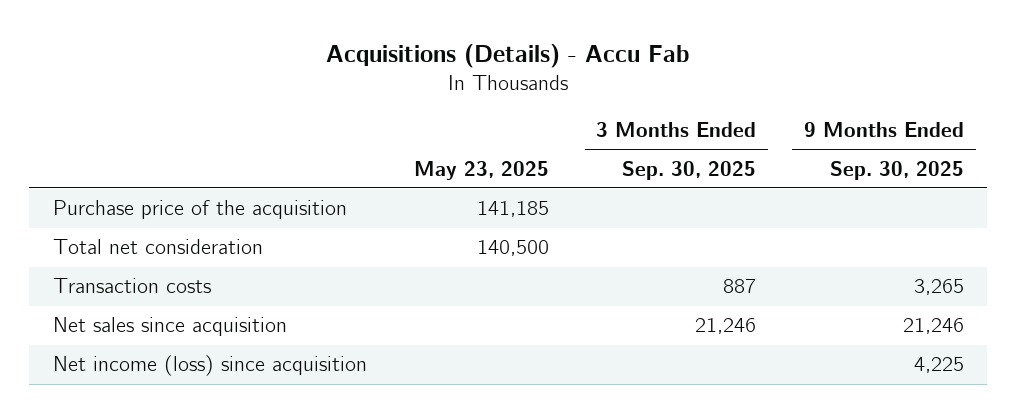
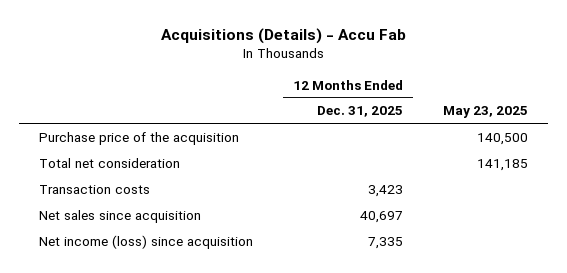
- | May 23, 2025 | 3 Months Ended Sep. 30, 2025 | 9 Months Ended Sep. 30, 2025
+ | 12 Months Ended Dec. 31, 2025 | May 23, 2025
- Purchase price of the acquisition | 141,185 | |
- Total net consideration | 140,500 | |
+ Purchase price of the acquisition | | 140,500
+ Total net consideration | | 141,185

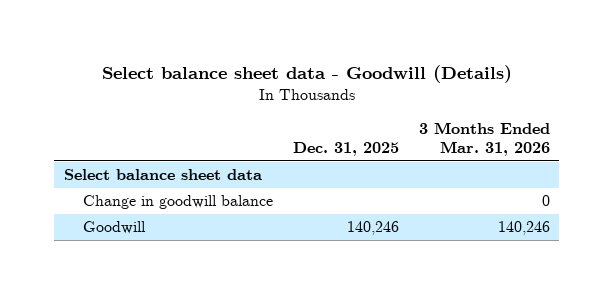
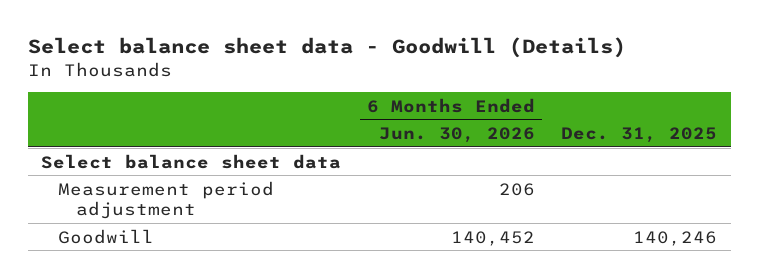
- | Dec. 31, 2025 | 3 Months Ended Mar. 31, 2026
+ | 6 Months Ended Jun. 30, 2026 | Dec. 31, 2025
- Change in goodwill balance | | 0
+ Measurement period adjustment | 206 |

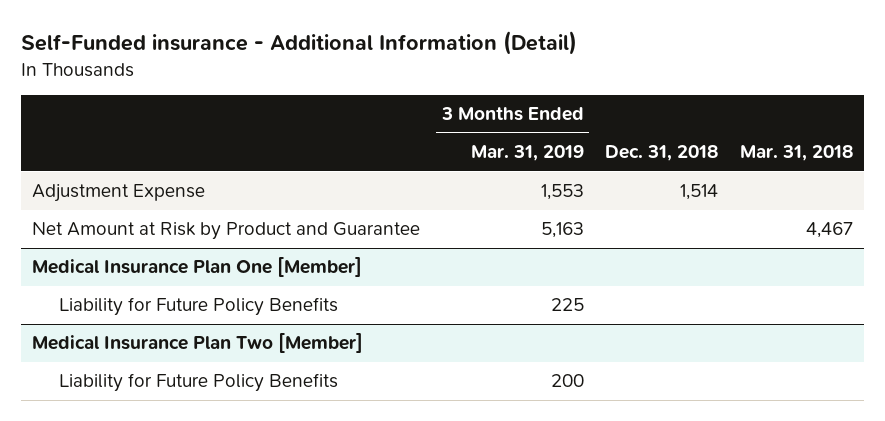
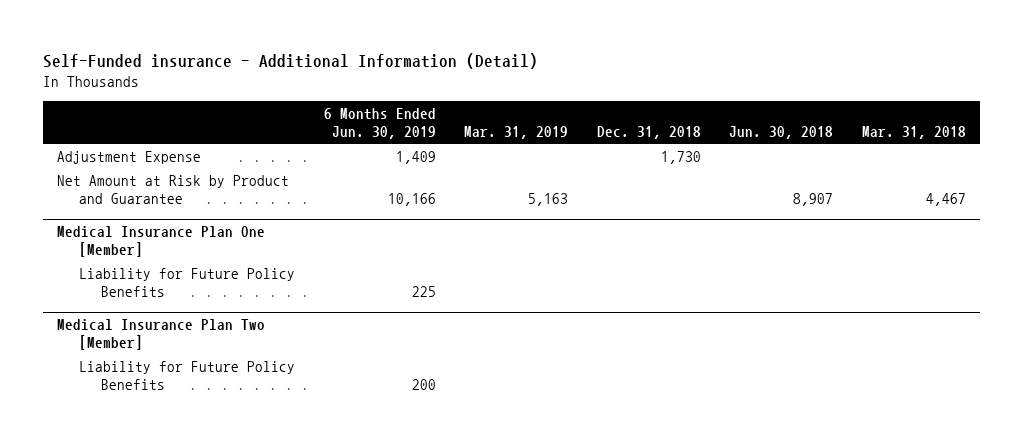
- | 3 Months Ended Mar. 31, 2019 | Dec. 31, 2018 | Mar. 31, 2018
+ | 6 Months Ended Jun. 30, 2019 | Mar. 31, 2019 | Dec. 31, 2018 | Jun. 30, 2018 | Mar. 31, 2018
- Adjustment Expense | 1,553 | 1,514 |
+ Adjustment Expense | 1,409 | | 1,730 | |

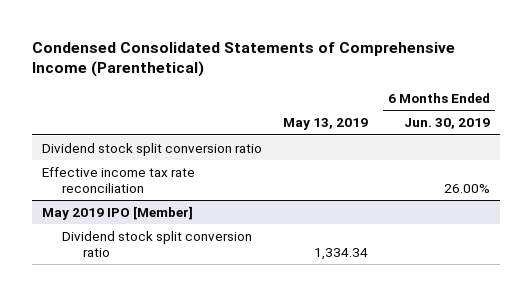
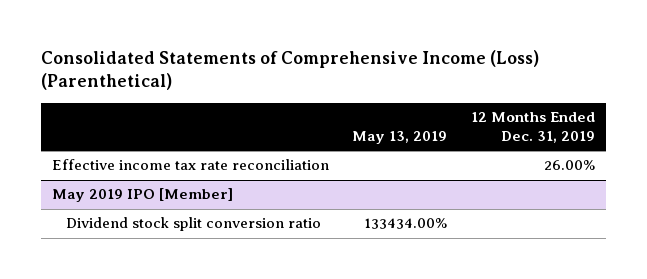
- Condensed Consolidated Statements of Comprehensive Income (Parenthetical)
+ Consolidated Statements of Comprehensive Income (Loss) (Parenthetical)
- | May 13, 2019 | 6 Months Ended Jun. 30, 2019
+ | May 13, 2019 | 12 Months Ended Dec. 31, 2019
- Dividend stock split conversion ratio
@ May 2019 IPO [Member]
- Dividend stock split conversion ratio | 1,334.34 |
+ Dividend stock split conversion ratio | 133434.00% |

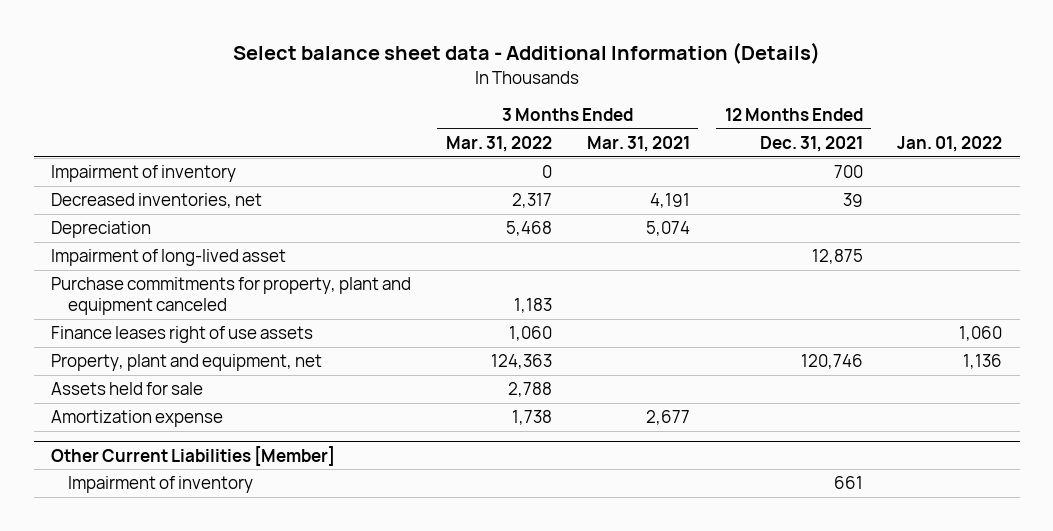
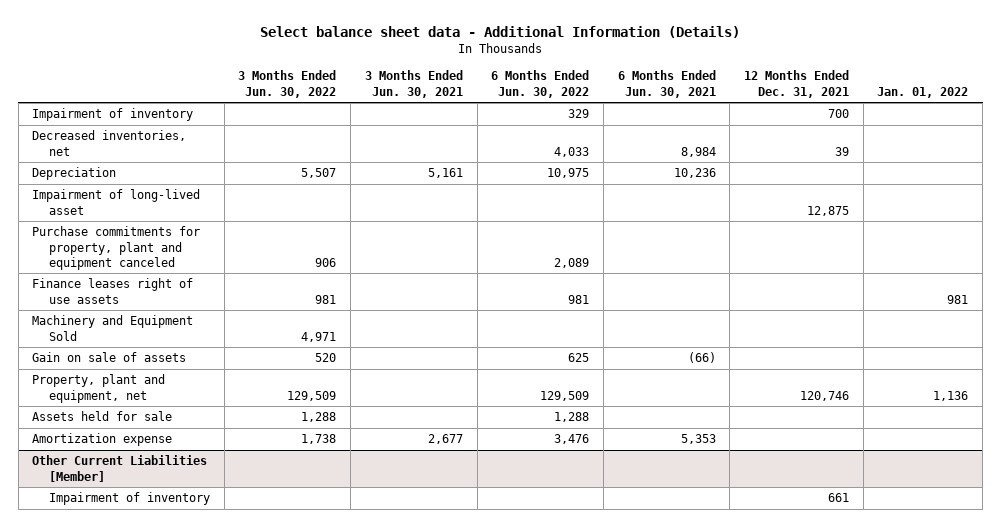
- | 3 Months Ended Mar. 31, 2022 | 3 Months Ended Mar. 31, 2021 | 12 Months Ended Dec. 31, 2021 | Jan. 01, 2022
+ | 3 Months Ended Jun. 30, 2022 | 3 Months Ended Jun. 30, 2021 | 6 Months Ended Jun. 30, 2022 | 6 Months Ended Jun. 30, 2021 | 12 Months Ended Dec. 31, 2021 | Jan. 01, 2022
- Finance leases right of use assets | 1,060 | | | 1,060
+ Finance leases right of use assets | 981 | | 981 | | | 981
+ Machinery and Equipment Sold | 4,971 | | | | |
+ Gain on sale of assets | 520 | | 625 | (66) | |

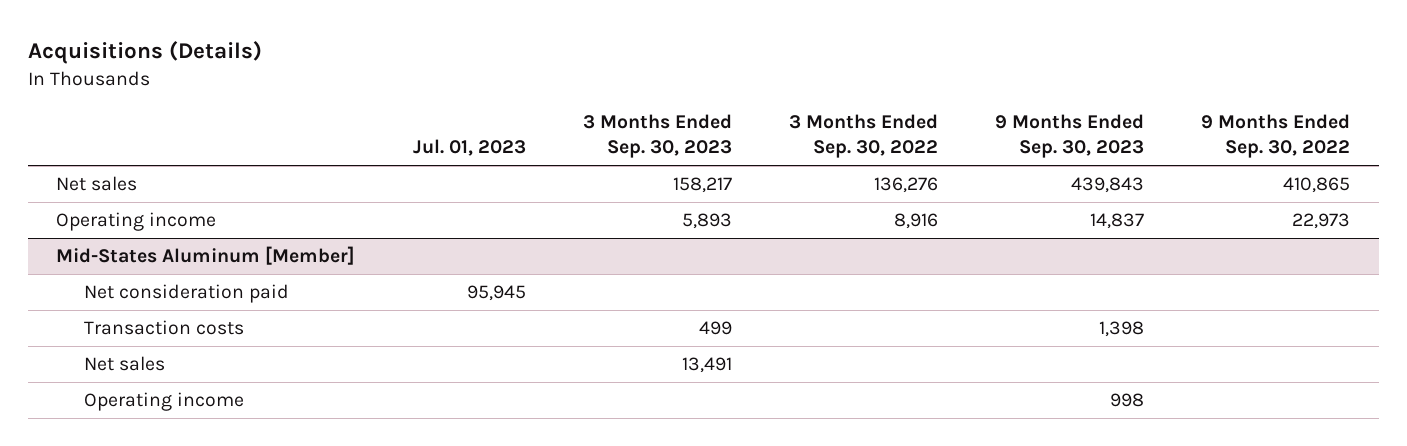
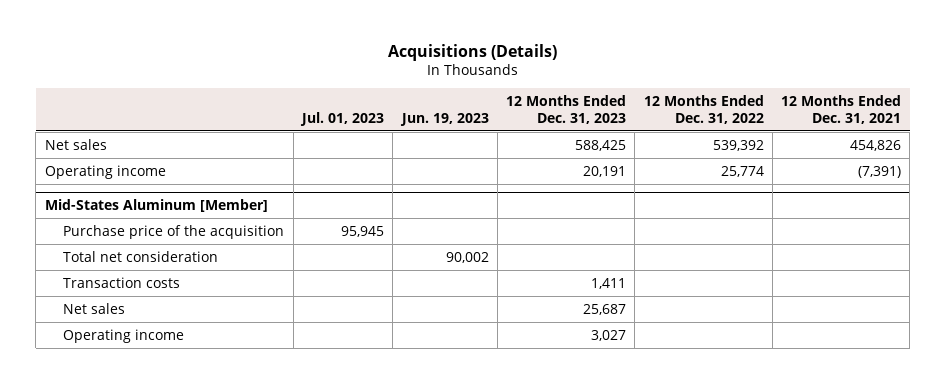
- | Jul. 01, 2023 | 3 Months Ended Sep. 30, 2023 | 3 Months Ended Sep. 30, 2022 | 9 Months Ended Sep. 30, 2023 | 9 Months Ended Sep. 30, 2022
+ | Jul. 01, 2023 | Jun. 19, 2023 | 12 Months Ended Dec. 31, 2023 | 12 Months Ended Dec. 31, 2022 | 12 Months Ended Dec. 31, 2021
@ Mid-States Aluminum [Member]
- Net consideration paid | 95,945 | | | |
+ Purchase price of the acquisition | 95,945 | | | |
+ Total net consideration | | 90,002 | | |

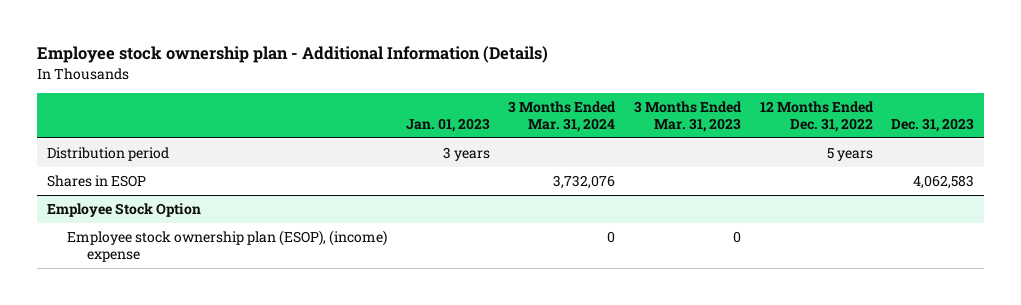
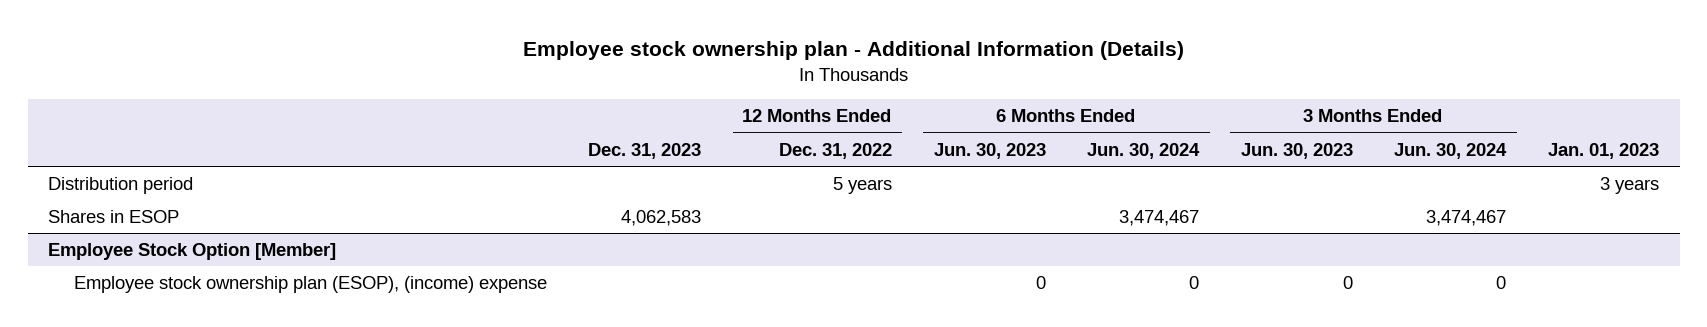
- | Jan. 01, 2023 | 3 Months Ended Mar. 31, 2024 | 3 Months Ended Mar. 31, 2023 | 12 Months Ended Dec. 31, 2022 | Dec. 31, 2023
+ | Dec. 31, 2023 | 12 Months Ended Dec. 31, 2022 | 6 Months Ended Jun. 30, 2023 | 6 Months Ended Jun. 30, 2024 | 3 Months Ended Jun. 30, 2023 | 3 Months Ended Jun. 30, 2024 | Jan. 01, 2023
- Employee Stock Option
+ Employee Stock Option [Member]

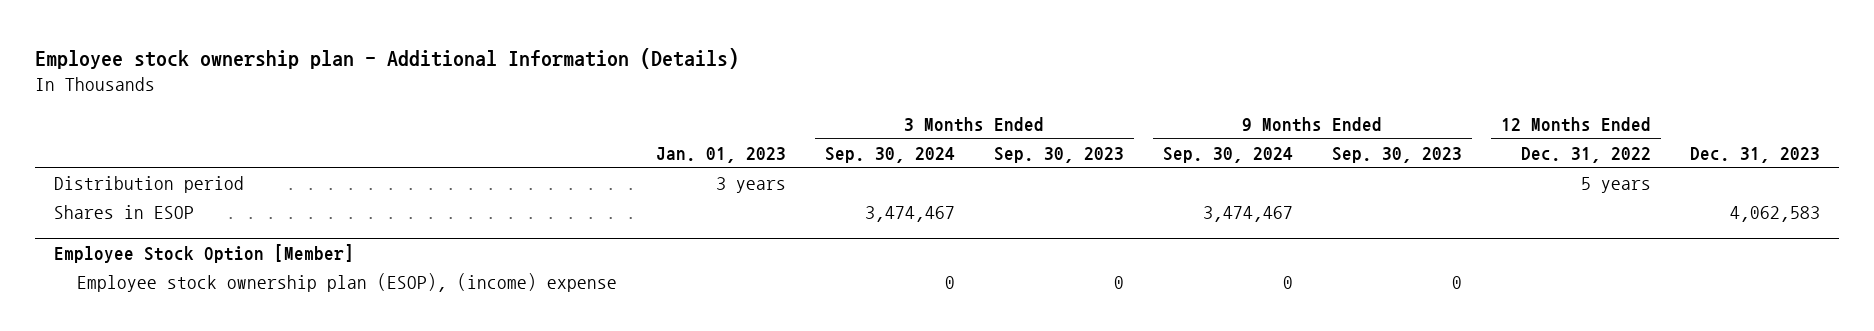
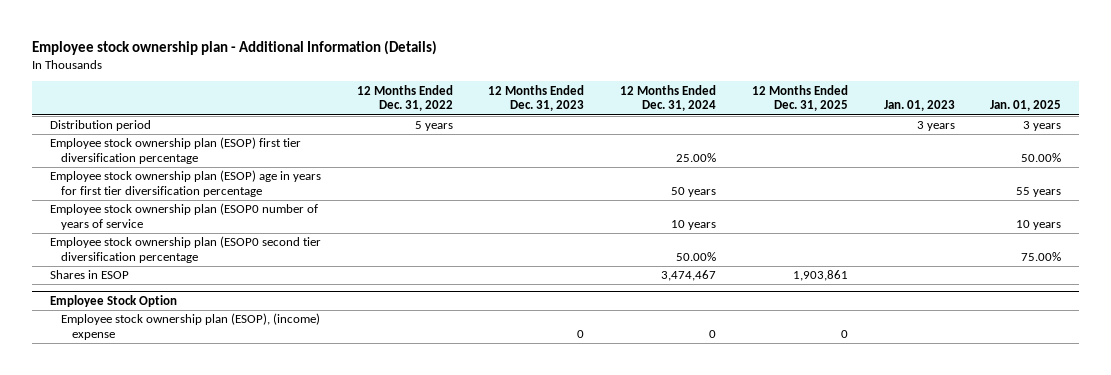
- | Jan. 01, 2023 | 3 Months Ended Sep. 30, 2024 | 3 Months Ended Sep. 30, 2023 | 9 Months Ended Sep. 30, 2024 | 9 Months Ended Sep. 30, 2023 | 12 Months Ended Dec. 31, 2022 | Dec. 31, 2023
+ | 12 Months Ended Dec. 31, 2022 | 12 Months Ended Dec. 31, 2023 | 12 Months Ended Dec. 31, 2024 | 12 Months Ended Dec. 31, 2025 | Jan. 01, 2023 | Jan. 01, 2025
+ Employee stock ownership plan (ESOP) first tier diversification percentage | | | 25.00% | | | 50.00%
+ Employee stock ownership plan (ESOP) age in years for first tier diversification percentage | | | 50 years | | | 55 years
+ Employee stock ownership plan (ESOP0 number of years of service | | | 10 years | | | 10 years
+ Employee stock ownership plan (ESOP0 second tier diversification percentage | | | 50.00% | | | 75.00%
- Employee Stock Option [Member]
+ Employee Stock Option

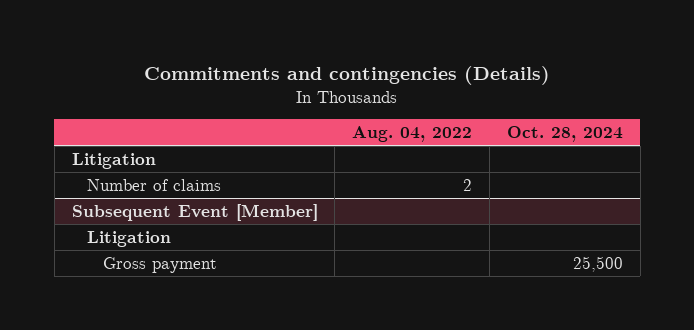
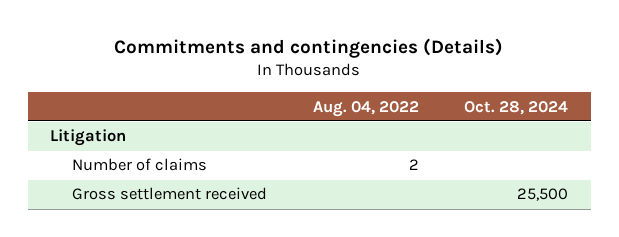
- Subsequent Event [Member]
- Litigation
- Gross payment | | 25,500
+ Gross settlement received | | 25,500

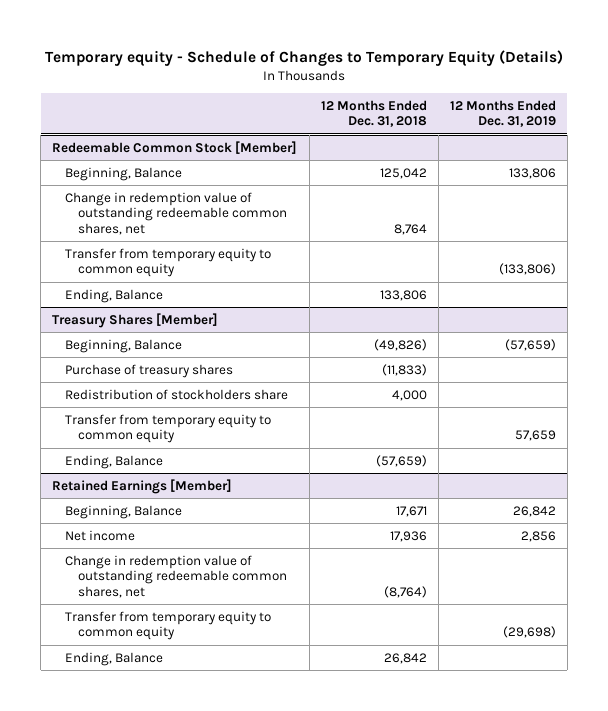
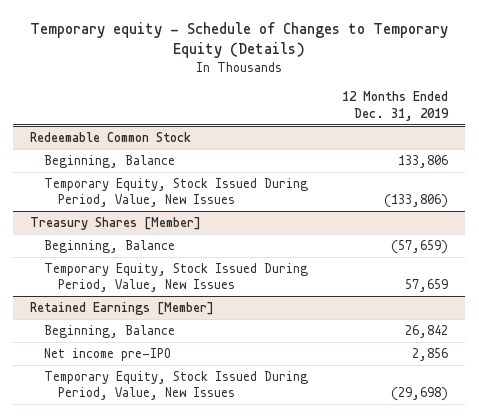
- | 12 Months Ended Dec. 31, 2018 | 12 Months Ended Dec. 31, 2019
+ | 12 Months Ended Dec. 31, 2019
- Redeemable Common Stock [Member]
+ Redeemable Common Stock
- Change in redemption value of outstanding redeemable common shares, net | 8,764 |
- Transfer from temporary equity to common equity | | (133,806)
- Ending, Balance | 133,806 |
+ Temporary Equity, Stock Issued During Period, Value, New Issues | (133,806)
@ Treasury Shares [Member]
- Purchase of treasury shares | (11,833) |
- Redistribution of stockholders share | 4,000 |
- Transfer from temporary equity to common equity | | 57,659
- Ending, Balance | (57,659) |
+ Temporary Equity, Stock Issued During Period, Value, New Issues | 57,659
@ Retained Earnings [Member]
- Net income | 17,936 | 2,856
- Change in redemption value of outstanding redeemable common shares, net | (8,764) |
- Transfer from temporary equity to common equity | | (29,698)
- Ending, Balance | 26,842 |
+ Net income pre-IPO | 2,856
+ Temporary Equity, Stock Issued During Period, Value, New Issues | (29,698)

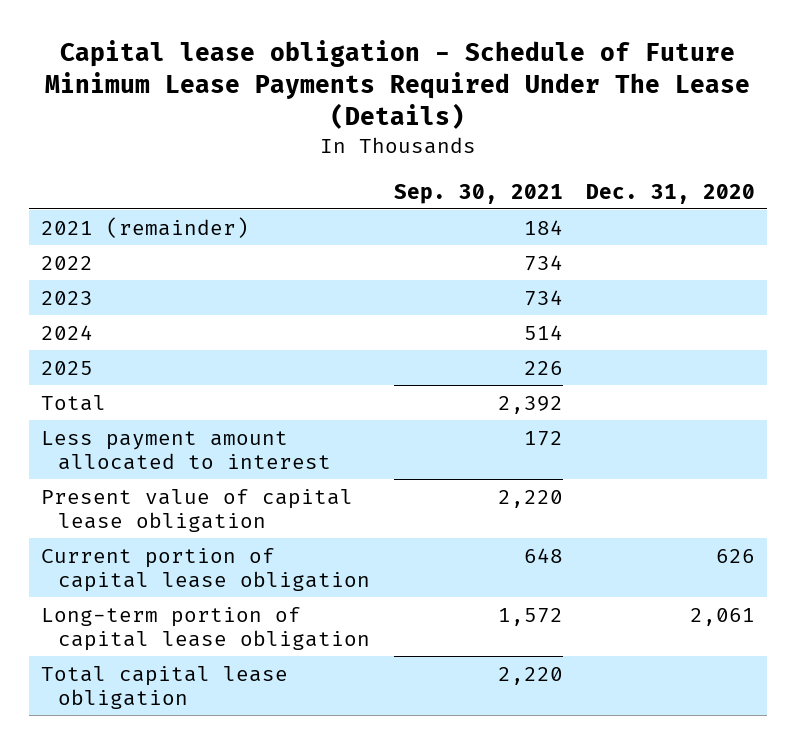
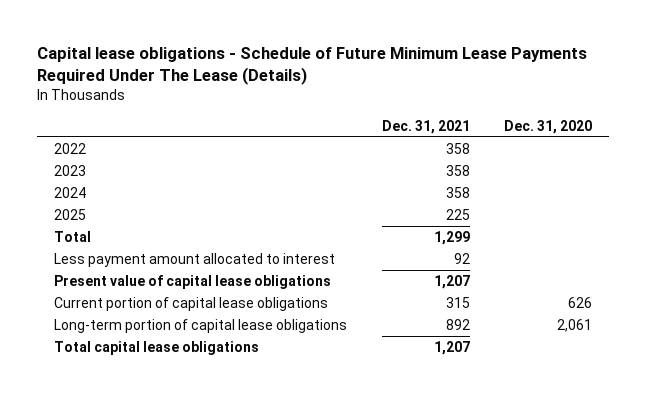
- Capital lease obligation - Schedule of Future Minimum Lease Payments Required Under The Lease (Details)
+ Capital lease obligations - Schedule of Future Minimum Lease Payments Required Under The Lease (Details)
- | Sep. 30, 2021 | Dec. 31, 2020
+ | Dec. 31, 2021 | Dec. 31, 2020
- 2021 (remainder) | 184 |
- Present value of capital lease obligation | 2,220 |
- Current portion of capital lease obligation | 648 | 626
- Long-term portion of capital lease obligation | 1,572 | 2,061
- Total capital lease obligation | 2,220 |
+ Present value of capital lease obligations | 1,207 |
+ Current portion of capital lease obligations | 315 | 626
+ Long-term portion of capital lease obligations | 892 | 2,061
+ Total capital lease obligations | 1,207 |

